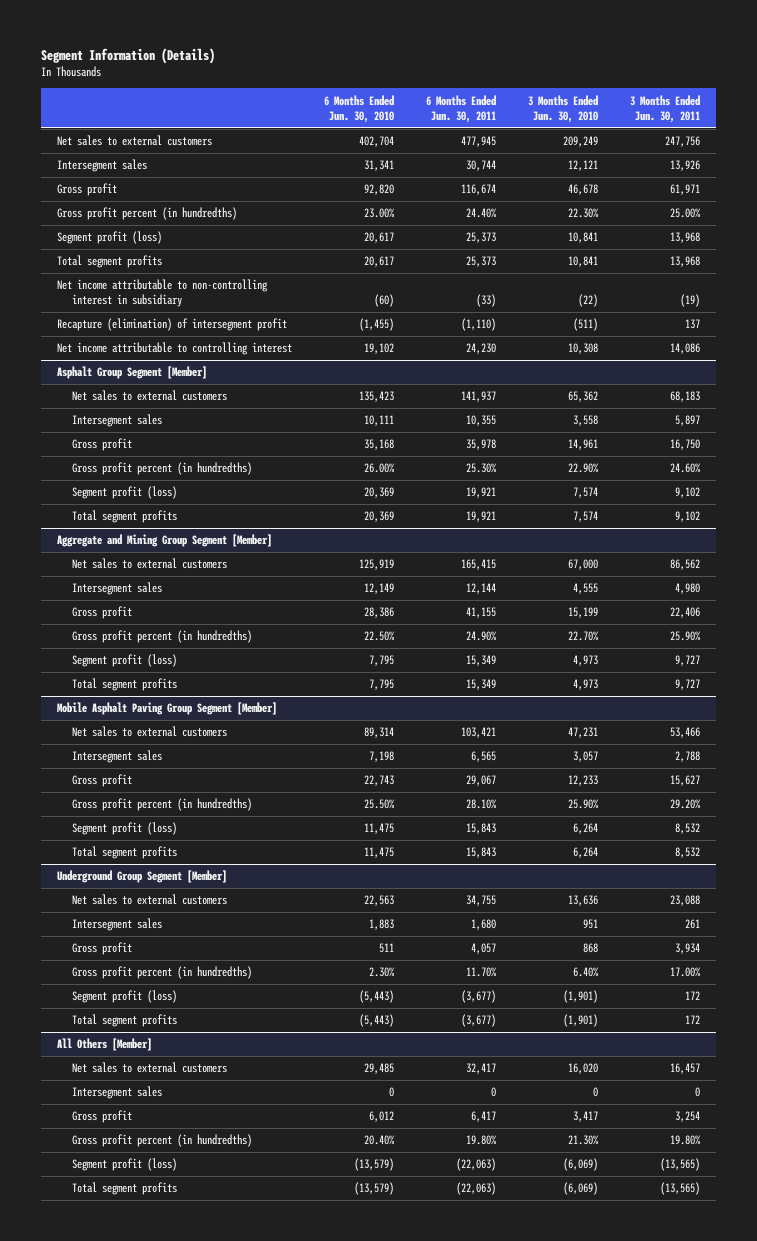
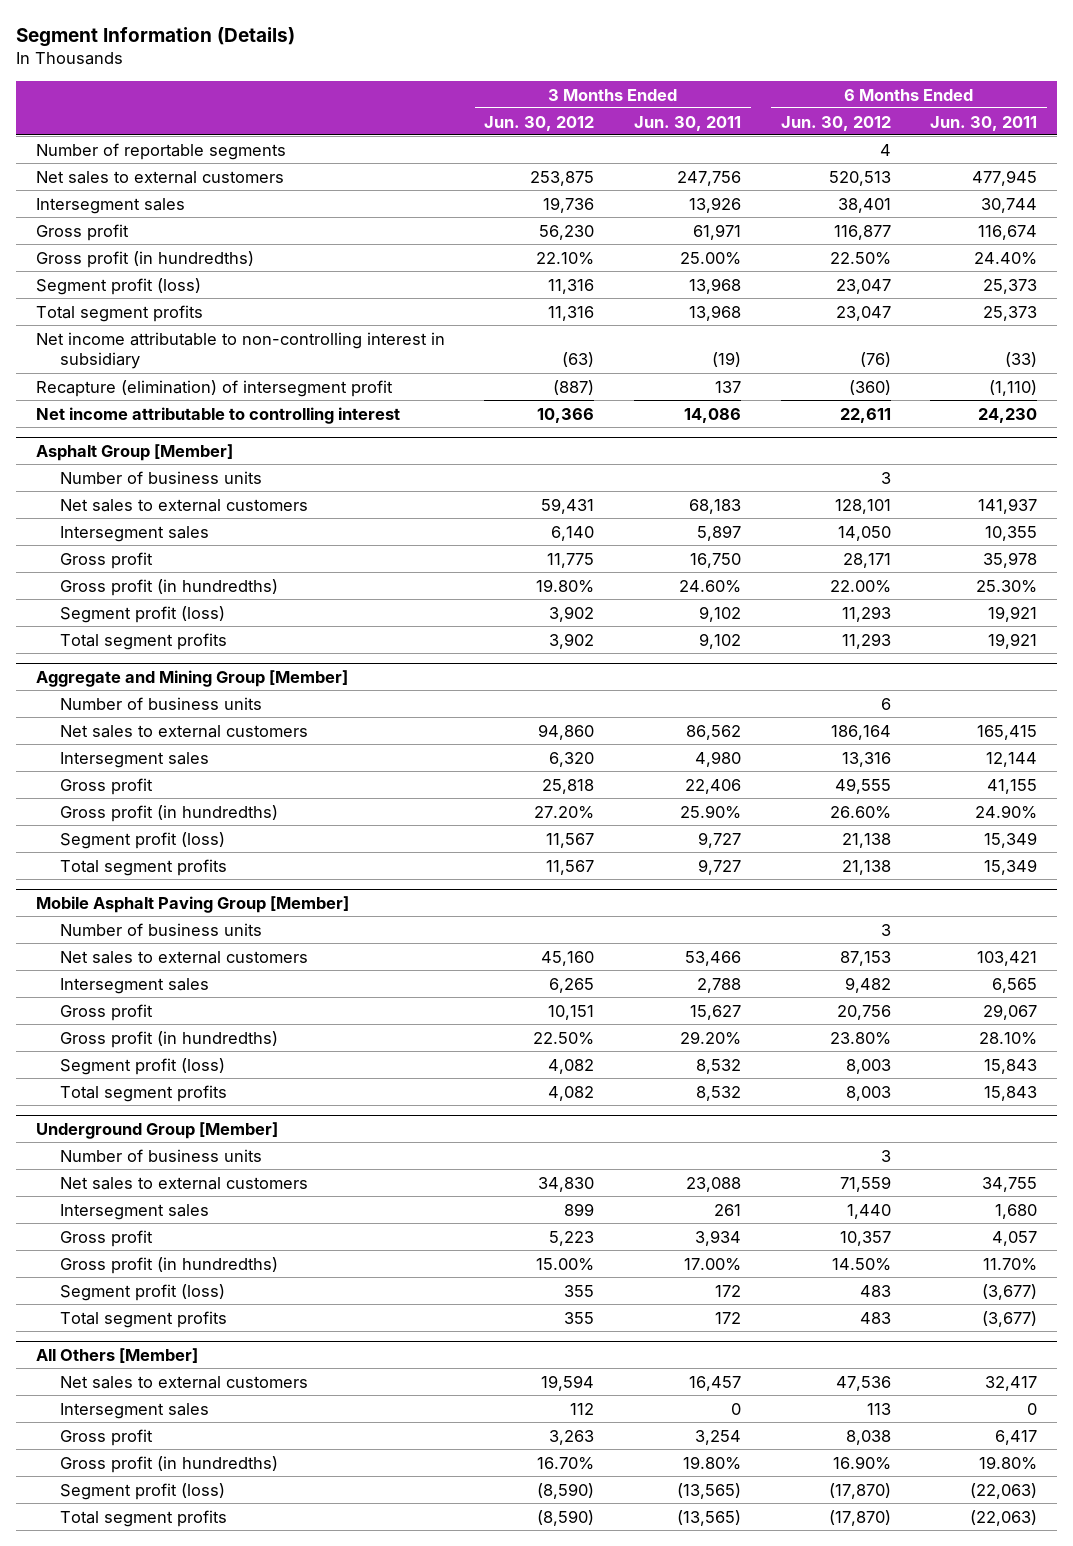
- | 6 Months Ended Jun. 30, 2010 | 6 Months Ended Jun. 30, 2011 | 3 Months Ended Jun. 30, 2010 | 3 Months Ended Jun. 30, 2011
+ | 3 Months Ended Jun. 30, 2012 | 3 Months Ended Jun. 30, 2011 | 6 Months Ended Jun. 30, 2012 | 6 Months Ended Jun. 30, 2011
+ Number of reportable segments | | | 4 |
- Gross profit percent (in hundredths) | 23.00% | 24.40% | 22.30% | 25.00%
+ Gross profit (in hundredths) | 22.10% | 25.00% | 22.50% | 24.40%
- Asphalt Group Segment [Member]
+ Asphalt Group [Member]
+ Number of business units | | | 3 |
- Gross profit percent (in hundredths) | 26.00% | 25.30% | 22.90% | 24.60%
+ Gross profit (in hundredths) | 19.80% | 24.60% | 22.00% | 25.30%
- Aggregate and Mining Group Segment [Member]
+ Aggregate and Mining Group [Member]
+ Number of business units | | | 6 |
- Gross profit percent (in hundredths) | 22.50% | 24.90% | 22.70% | 25.90%
+ Gross profit (in hundredths) | 27.20% | 25.90% | 26.60% | 24.90%
- Mobile Asphalt Paving Group Segment [Member]
+ Mobile Asphalt Paving Group [Member]
+ Number of business units | | | 3 |
- Gross profit percent (in hundredths) | 25.50% | 28.10% | 25.90% | 29.20%
+ Gross profit (in hundredths) | 22.50% | 29.20% | 23.80% | 28.10%
- Underground Group Segment [Member]
+ Underground Group [Member]
+ Number of business units | | | 3 |
- Gross profit percent (in hundredths) | 2.30% | 11.70% | 6.40% | 17.00%
+ Gross profit (in hundredths) | 15.00% | 17.00% | 14.50% | 11.70%
@ All Others [Member]
- Gross profit percent (in hundredths) | 20.40% | 19.80% | 21.30% | 19.80%
+ Gross profit (in hundredths) | 16.70% | 19.80% | 16.90% | 19.80%

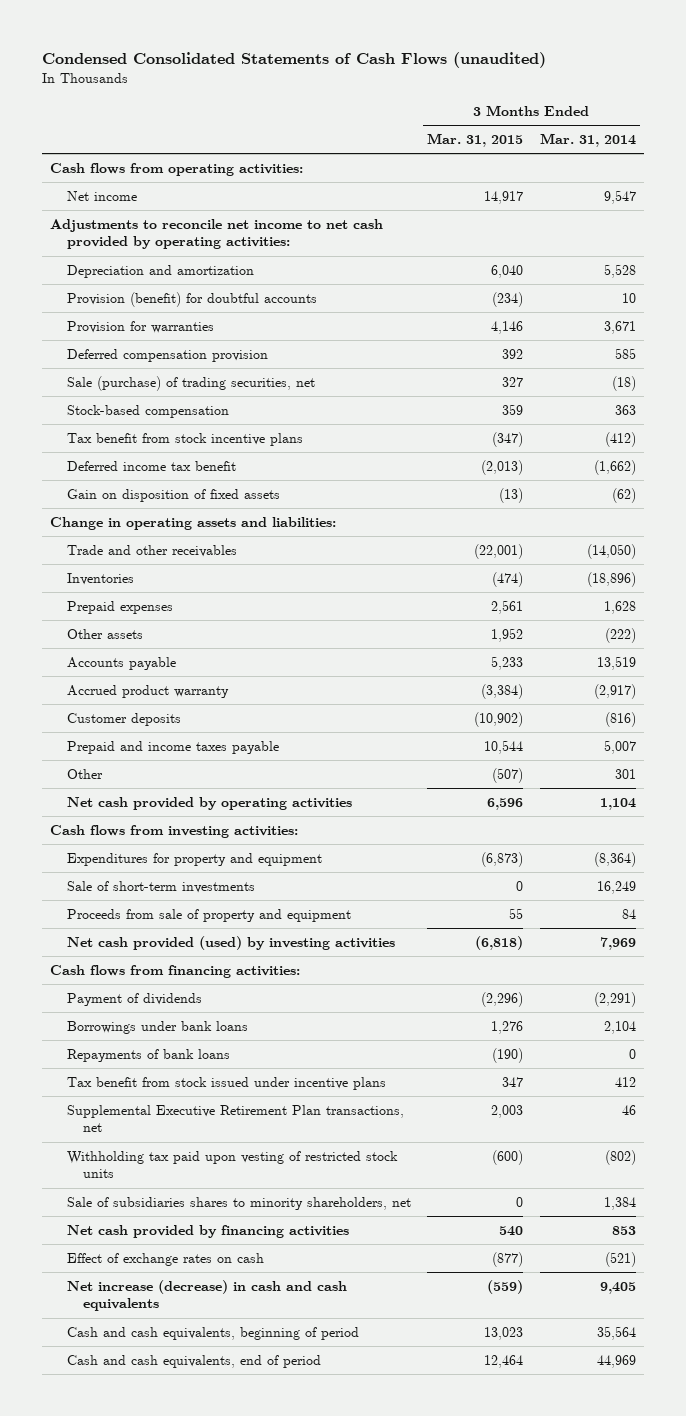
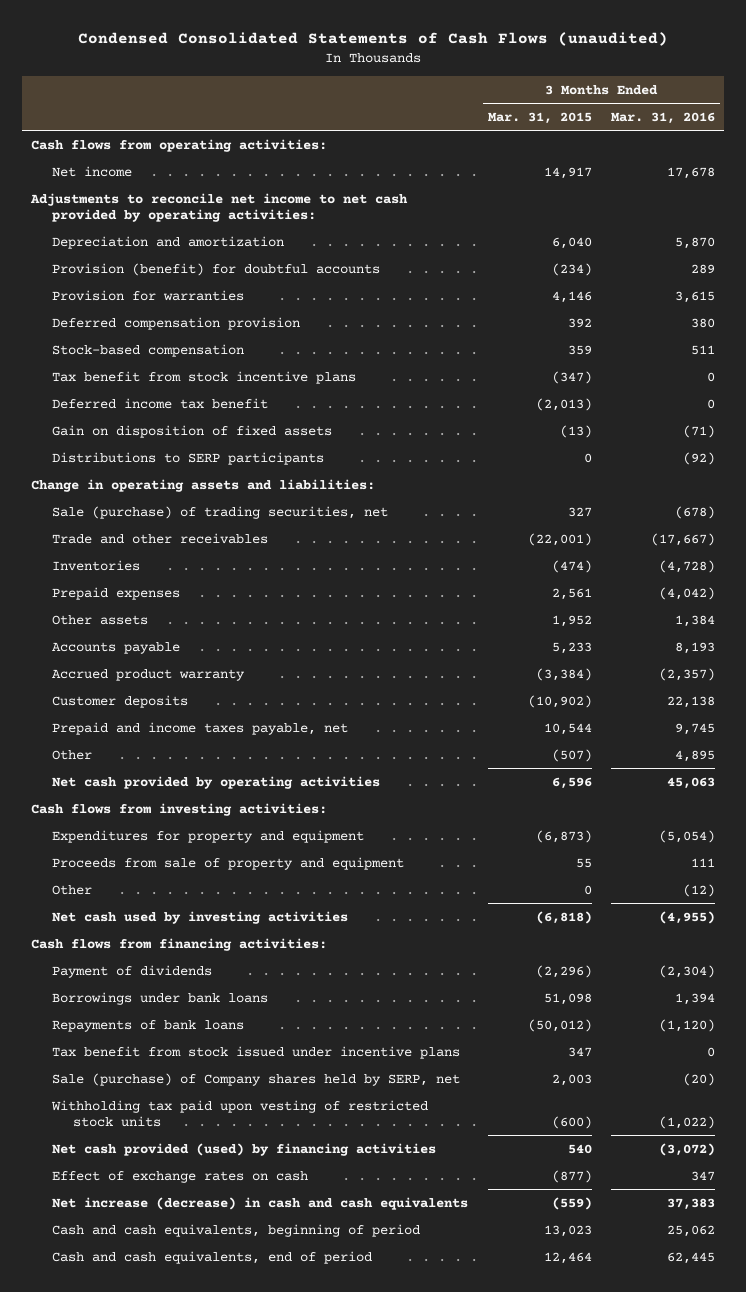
- | 3 Months Ended Mar. 31, 2015 | 3 Months Ended Mar. 31, 2014
+ | 3 Months Ended Mar. 31, 2015 | 3 Months Ended Mar. 31, 2016
+ Distributions to SERP participants | 0 | (92)
moved down: Sale (purchase) of trading securities, net | 327 | (678)
- Prepaid and income taxes payable | 10,544 | 5,007
+ Prepaid and income taxes payable, net | 10,544 | 9,745
- Sale of short-term investments | 0 | 16,249
- Net cash provided (used) by investing activities | (6,818) | 7,969
+ Other | 0 | (12)
+ Net cash used by investing activities | (6,818) | (4,955)
- Borrowings under bank loans | 1,276 | 2,104
- Repayments of bank loans | (190) | 0
+ Borrowings under bank loans | 51,098 | 1,394
+ Repayments of bank loans | (50,012) | (1,120)
- Supplemental Executive Retirement Plan transactions, net | 2,003 | 46
+ Sale (purchase) of Company shares held by SERP, net | 2,003 | (20)
- Sale of subsidiaries shares to minority shareholders, net | 0 | 1,384
- Net cash provided by financing activities | 540 | 853
+ Net cash provided (used) by financing activities | 540 | (3,072)

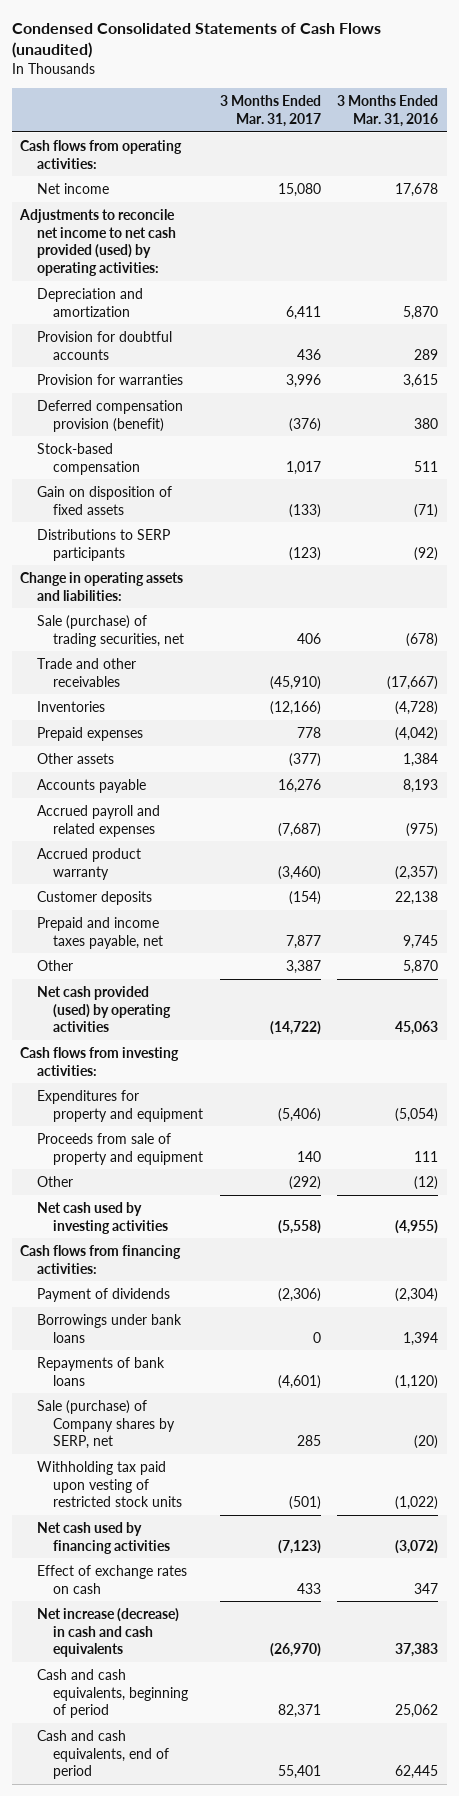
- | 3 Months Ended Mar. 31, 2015 | 3 Months Ended Mar. 31, 2016
+ | 3 Months Ended Mar. 31, 2017 | 3 Months Ended Mar. 31, 2016
- Adjustments to reconcile net income to net cash provided by operating activities:
+ Adjustments to reconcile net income to net cash provided (used) by operating activities:
- Provision (benefit) for doubtful accounts | (234) | 289
+ Provision for doubtful accounts | 436 | 289
- Deferred compensation provision | 392 | 380
+ Deferred compensation provision (benefit) | (376) | 380
- Tax benefit from stock incentive plans | (347) | 0
- Deferred income tax benefit | (2,013) | 0
+ Accrued payroll and related expenses | (7,687) | (975)
- Other | (507) | 4,895
- Net cash provided by operating activities | 6,596 | 45,063
+ Other | 3,387 | 5,870
+ Net cash provided (used) by operating activities | (14,722) | 45,063
- Tax benefit from stock issued under incentive plans | 347 | 0
- Sale (purchase) of Company shares held by SERP, net | 2,003 | (20)
+ Sale (purchase) of Company shares by SERP, net | 285 | (20)
- Net cash provided (used) by financing activities | 540 | (3,072)
+ Net cash used by financing activities | (7,123) | (3,072)

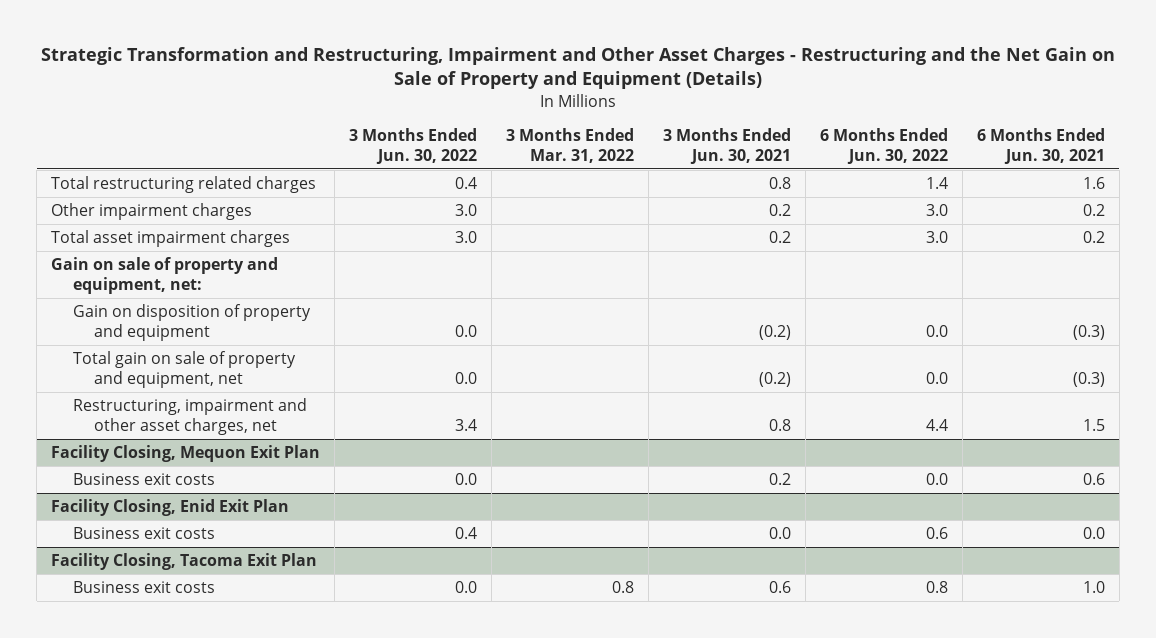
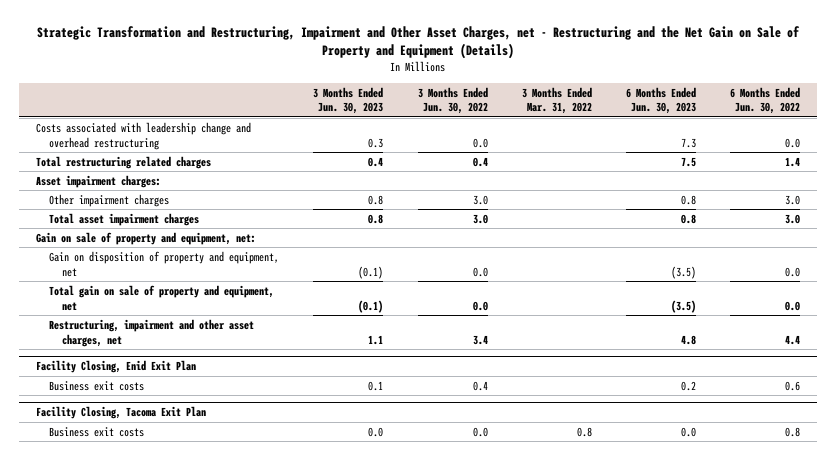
- Strategic Transformation and Restructuring, Impairment and Other Asset Charges - Restructuring and the Net Gain on Sale of Property and Equipment (Details)
+ Strategic Transformation and Restructuring, Impairment and Other Asset Charges, net - Restructuring and the Net Gain on Sale of Property and Equipment (Details)
- | 3 Months Ended Jun. 30, 2022 | 3 Months Ended Mar. 31, 2022 | 3 Months Ended Jun. 30, 2021 | 6 Months Ended Jun. 30, 2022 | 6 Months Ended Jun. 30, 2021
+ | 3 Months Ended Jun. 30, 2023 | 3 Months Ended Jun. 30, 2022 | 3 Months Ended Mar. 31, 2022 | 6 Months Ended Jun. 30, 2023 | 6 Months Ended Jun. 30, 2022
+ Costs associated with leadership change and overhead restructuring | 0.3 | 0.0 | | 7.3 | 0.0
+ Asset impairment charges:
- Gain on disposition of property and equipment | 0.0 | | (0.2) | 0.0 | (0.3)
+ Gain on disposition of property and equipment, net | (0.1) | 0.0 | | (3.5) | 0.0
- Facility Closing, Mequon Exit Plan
- Business exit costs | 0.0 | | 0.2 | 0.0 | 0.6

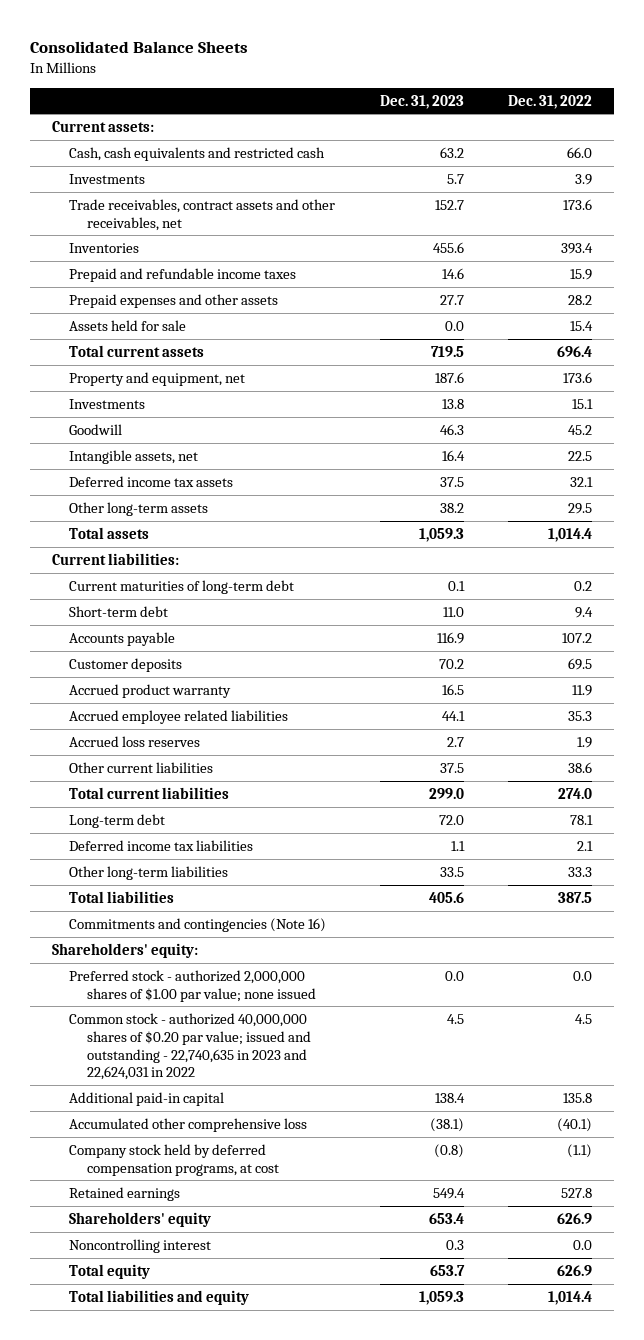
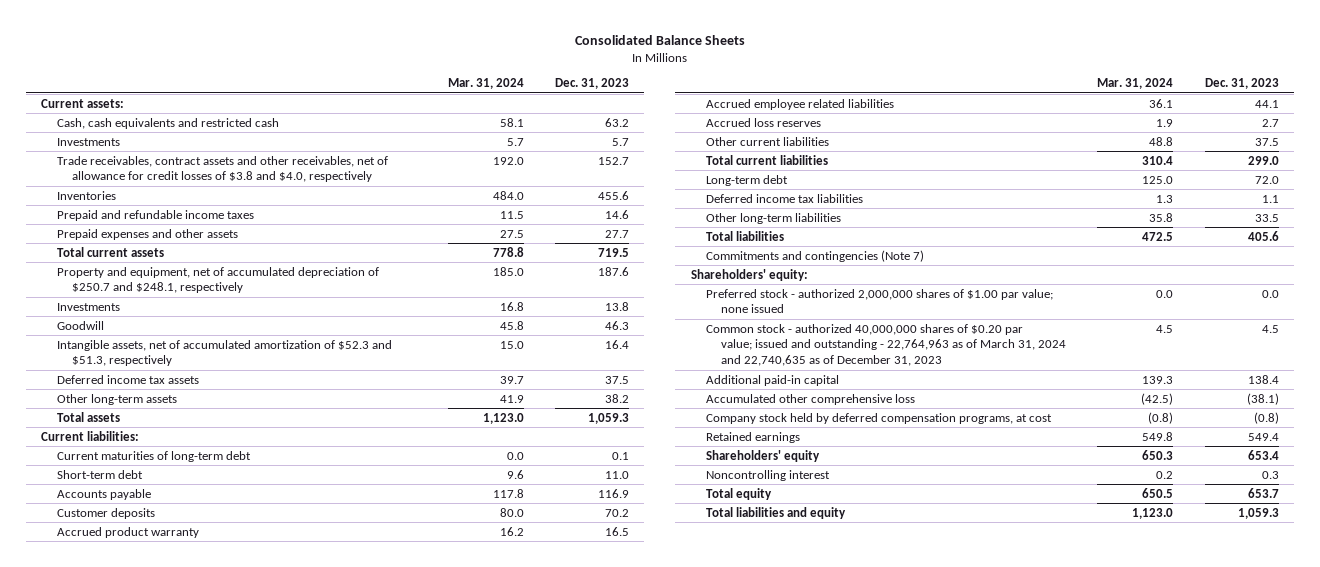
- | Dec. 31, 2023 | Dec. 31, 2022
+ | Mar. 31, 2024 | Dec. 31, 2023
- Trade receivables, contract assets and other receivables, net | 152.7 | 173.6
+ Trade receivables, contract assets and other receivables, net of allowance for credit losses of $3.8 and $4.0, respectively | 192.0 | 152.7
- Assets held for sale | 0.0 | 15.4
- Property and equipment, net | 187.6 | 173.6
+ Property and equipment, net of accumulated depreciation of $250.7 and $248.1, respectively | 185.0 | 187.6
- Intangible assets, net | 16.4 | 22.5
+ Intangible assets, net of accumulated amortization of $52.3 and $51.3, respectively | 15.0 | 16.4
- Commitments and contingencies (Note 16)
+ Commitments and contingencies (Note 7)
- Common stock - authorized 40,000,000 shares of $0.20 par value; issued and outstanding - 22,740,635 in 2023 and 22,624,031 in 2022 | 4.5 | 4.5
+ Common stock - authorized 40,000,000 shares of $0.20 par value; issued and outstanding - 22,764,963 as of March 31, 2024 and 22,740,635 as of December 31, 2023 | 4.5 | 4.5

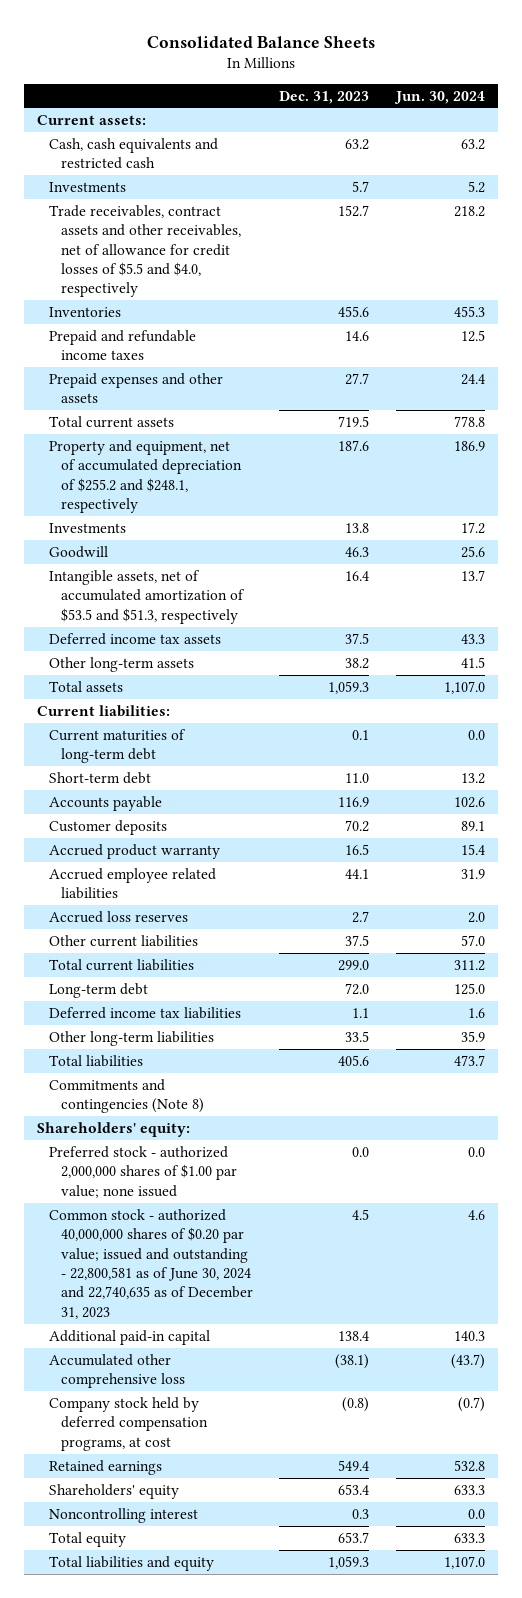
- | Mar. 31, 2024 | Dec. 31, 2023
+ | Dec. 31, 2023 | Jun. 30, 2024
- Trade receivables, contract assets and other receivables, net of allowance for credit losses of $3.8 and $4.0, respectively | 192.0 | 152.7
+ Trade receivables, contract assets and other receivables, net of allowance for credit losses of $5.5 and $4.0, respectively | 152.7 | 218.2
- Property and equipment, net of accumulated depreciation of $250.7 and $248.1, respectively | 185.0 | 187.6
+ Property and equipment, net of accumulated depreciation of $255.2 and $248.1, respectively | 187.6 | 186.9
- Intangible assets, net of accumulated amortization of $52.3 and $51.3, respectively | 15.0 | 16.4
+ Intangible assets, net of accumulated amortization of $53.5 and $51.3, respectively | 16.4 | 13.7
- Commitments and contingencies (Note 7)
+ Commitments and contingencies (Note 8)
- Common stock - authorized 40,000,000 shares of $0.20 par value; issued and outstanding - 22,764,963 as of March 31, 2024 and 22,740,635 as of December 31, 2023 | 4.5 | 4.5
+ Common stock - authorized 40,000,000 shares of $0.20 par value; issued and outstanding - 22,800,581 as of June 30, 2024 and 22,740,635 as of December 31, 2023 | 4.5 | 4.6

